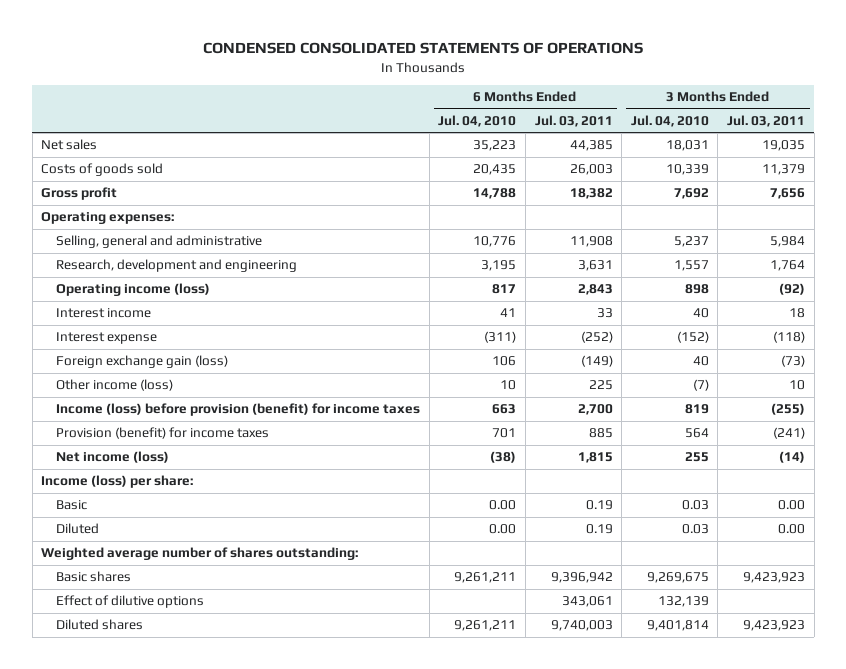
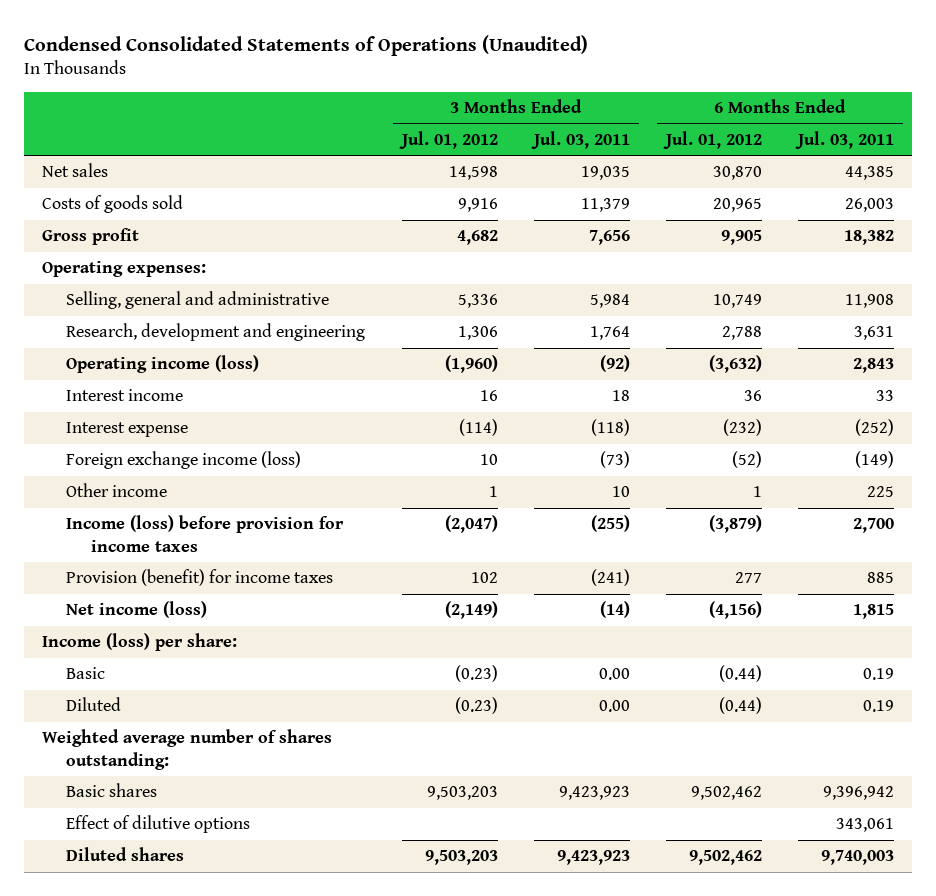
- CONDENSED CONSOLIDATED STATEMENTS OF OPERATIONS
+ Condensed Consolidated Statements of Operations (Unaudited)
- | 6 Months Ended Jul. 04, 2010 | 6 Months Ended Jul. 03, 2011 | 3 Months Ended Jul. 04, 2010 | 3 Months Ended Jul. 03, 2011
+ | 3 Months Ended Jul. 01, 2012 | 3 Months Ended Jul. 03, 2011 | 6 Months Ended Jul. 01, 2012 | 6 Months Ended Jul. 03, 2011
- Foreign exchange gain (loss) | 106 | (149) | 40 | (73)
- Other income (loss) | 10 | 225 | (7) | 10
- Income (loss) before provision (benefit) for income taxes | 663 | 2,700 | 819 | (255)
+ Foreign exchange income (loss) | 10 | (73) | (52) | (149)
+ Other income | 1 | 10 | 1 | 225
+ Income (loss) before provision for income taxes | (2,047) | (255) | (3,879) | 2,700

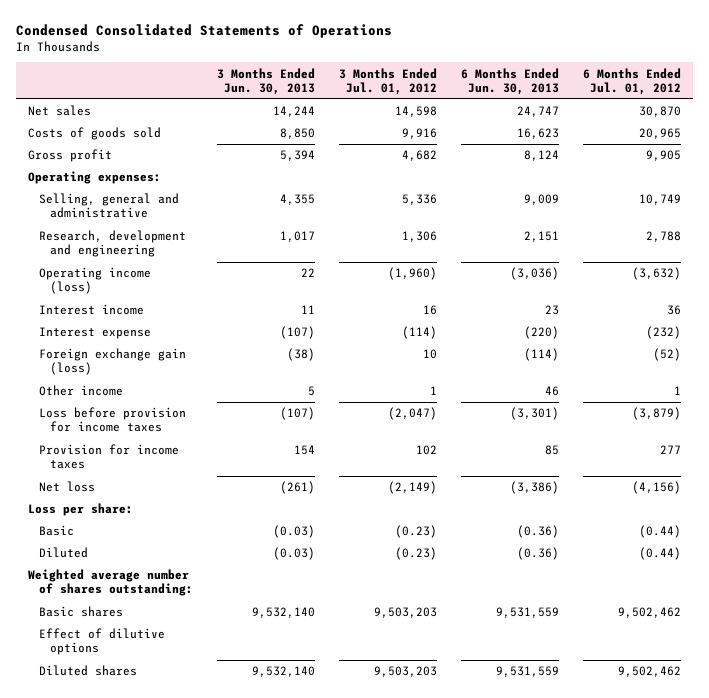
- Condensed Consolidated Statements of Operations (Unaudited)
+ Condensed Consolidated Statements of Operations
- | 3 Months Ended Jul. 01, 2012 | 3 Months Ended Jul. 03, 2011 | 6 Months Ended Jul. 01, 2012 | 6 Months Ended Jul. 03, 2011
+ | 3 Months Ended Jun. 30, 2013 | 3 Months Ended Jul. 01, 2012 | 6 Months Ended Jun. 30, 2013 | 6 Months Ended Jul. 01, 2012
- Foreign exchange income (loss) | 10 | (73) | (52) | (149)
+ Foreign exchange gain (loss) | (38) | 10 | (114) | (52)
- Income (loss) before provision for income taxes | (2,047) | (255) | (3,879) | 2,700
- Provision (benefit) for income taxes | 102 | (241) | 277 | 885
- Net income (loss) | (2,149) | (14) | (4,156) | 1,815
- Income (loss) per share:
+ Loss before provision for income taxes | (107) | (2,047) | (3,301) | (3,879)
+ Provision for income taxes | 154 | 102 | 85 | 277
+ Net loss | (261) | (2,149) | (3,386) | (4,156)
+ Loss per share:

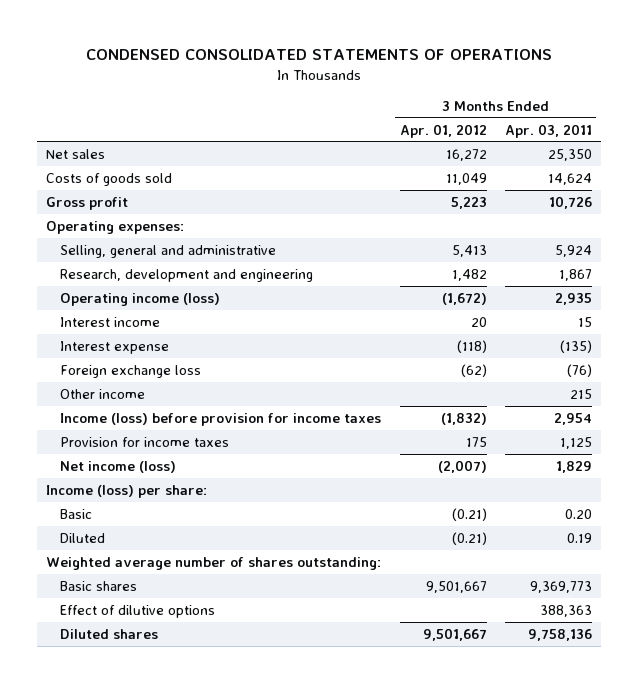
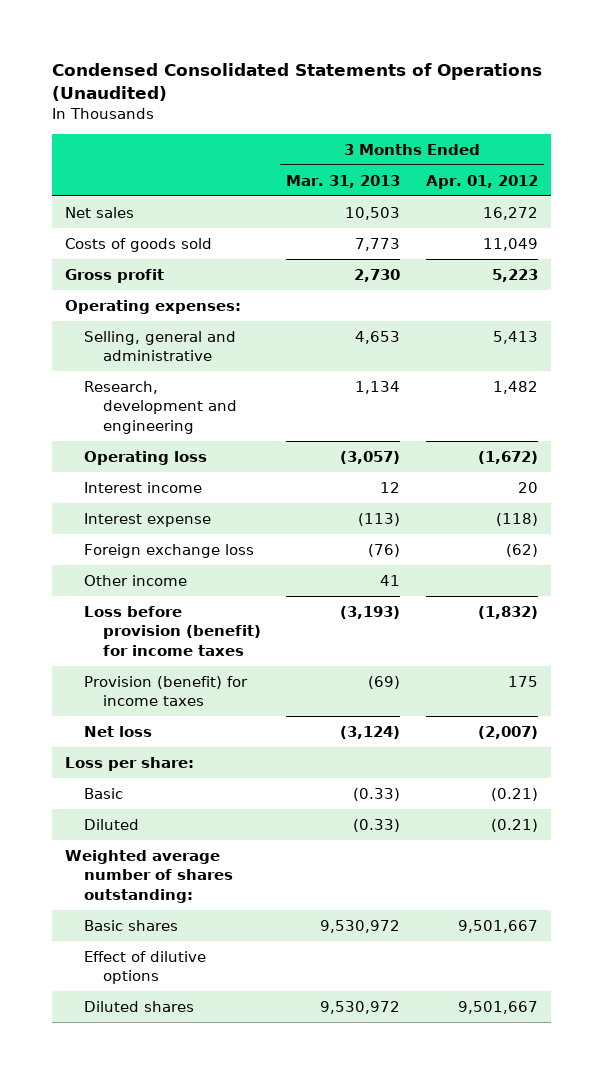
- CONDENSED CONSOLIDATED STATEMENTS OF OPERATIONS
+ Condensed Consolidated Statements of Operations (Unaudited)
- | 3 Months Ended Apr. 01, 2012 | 3 Months Ended Apr. 03, 2011
+ | 3 Months Ended Mar. 31, 2013 | 3 Months Ended Apr. 01, 2012
- Operating income (loss) | (1,672) | 2,935
+ Operating loss | (3,057) | (1,672)
- Income (loss) before provision for income taxes | (1,832) | 2,954
- Provision for income taxes | 175 | 1,125
- Net income (loss) | (2,007) | 1,829
- Income (loss) per share:
+ Loss before provision (benefit) for income taxes | (3,193) | (1,832)
+ Provision (benefit) for income taxes | (69) | 175
+ Net loss | (3,124) | (2,007)
+ Loss per share:

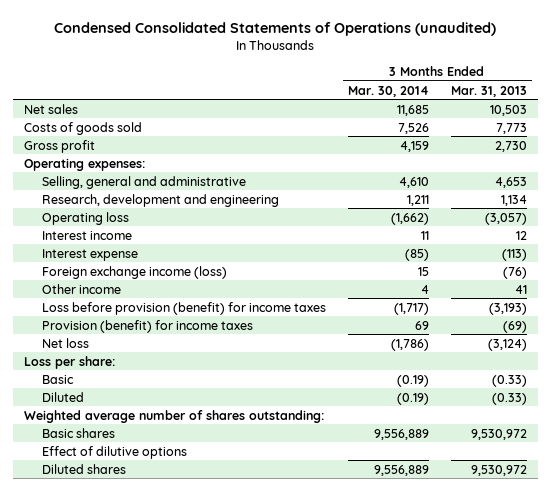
- Condensed Consolidated Statements of Operations (Unaudited)
+ Condensed Consolidated Statements of Operations (unaudited)
- | 3 Months Ended Mar. 31, 2013 | 3 Months Ended Apr. 01, 2012
+ | 3 Months Ended Mar. 30, 2014 | 3 Months Ended Mar. 31, 2013
- Foreign exchange loss | (76) | (62)
+ Foreign exchange income (loss) | 15 | (76)

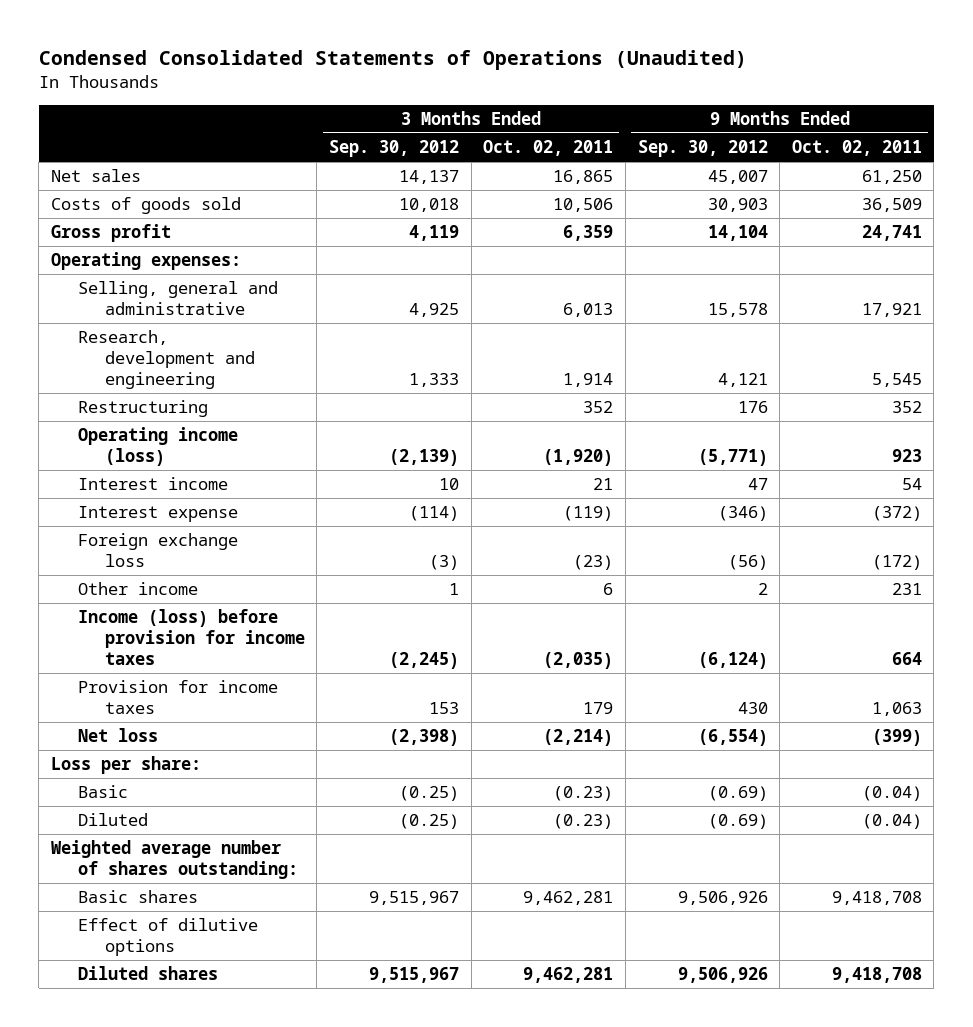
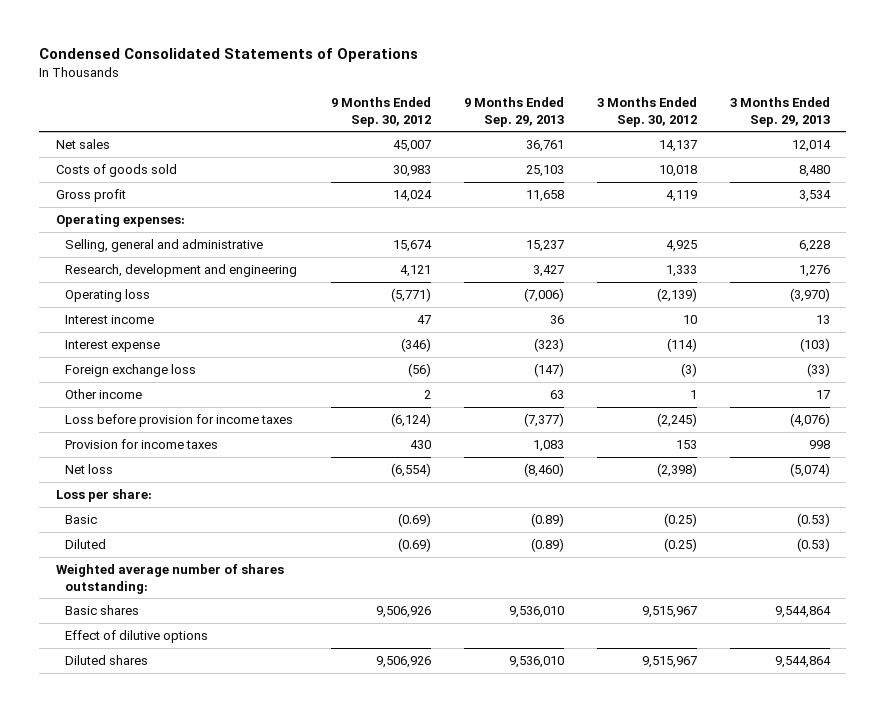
- Condensed Consolidated Statements of Operations (Unaudited)
+ Condensed Consolidated Statements of Operations
- | 3 Months Ended Sep. 30, 2012 | 3 Months Ended Oct. 02, 2011 | 9 Months Ended Sep. 30, 2012 | 9 Months Ended Oct. 02, 2011
+ | 9 Months Ended Sep. 30, 2012 | 9 Months Ended Sep. 29, 2013 | 3 Months Ended Sep. 30, 2012 | 3 Months Ended Sep. 29, 2013
- Costs of goods sold | 10,018 | 10,506 | 30,903 | 36,509
- Gross profit | 4,119 | 6,359 | 14,104 | 24,741
+ Costs of goods sold | 30,983 | 25,103 | 10,018 | 8,480
+ Gross profit | 14,024 | 11,658 | 4,119 | 3,534
- Selling, general and administrative | 4,925 | 6,013 | 15,578 | 17,921
+ Selling, general and administrative | 15,674 | 15,237 | 4,925 | 6,228
- Restructuring | | 352 | 176 | 352
- Operating income (loss) | (2,139) | (1,920) | (5,771) | 923
+ Operating loss | (5,771) | (7,006) | (2,139) | (3,970)
- Income (loss) before provision for income taxes | (2,245) | (2,035) | (6,124) | 664
+ Loss before provision for income taxes | (6,124) | (7,377) | (2,245) | (4,076)

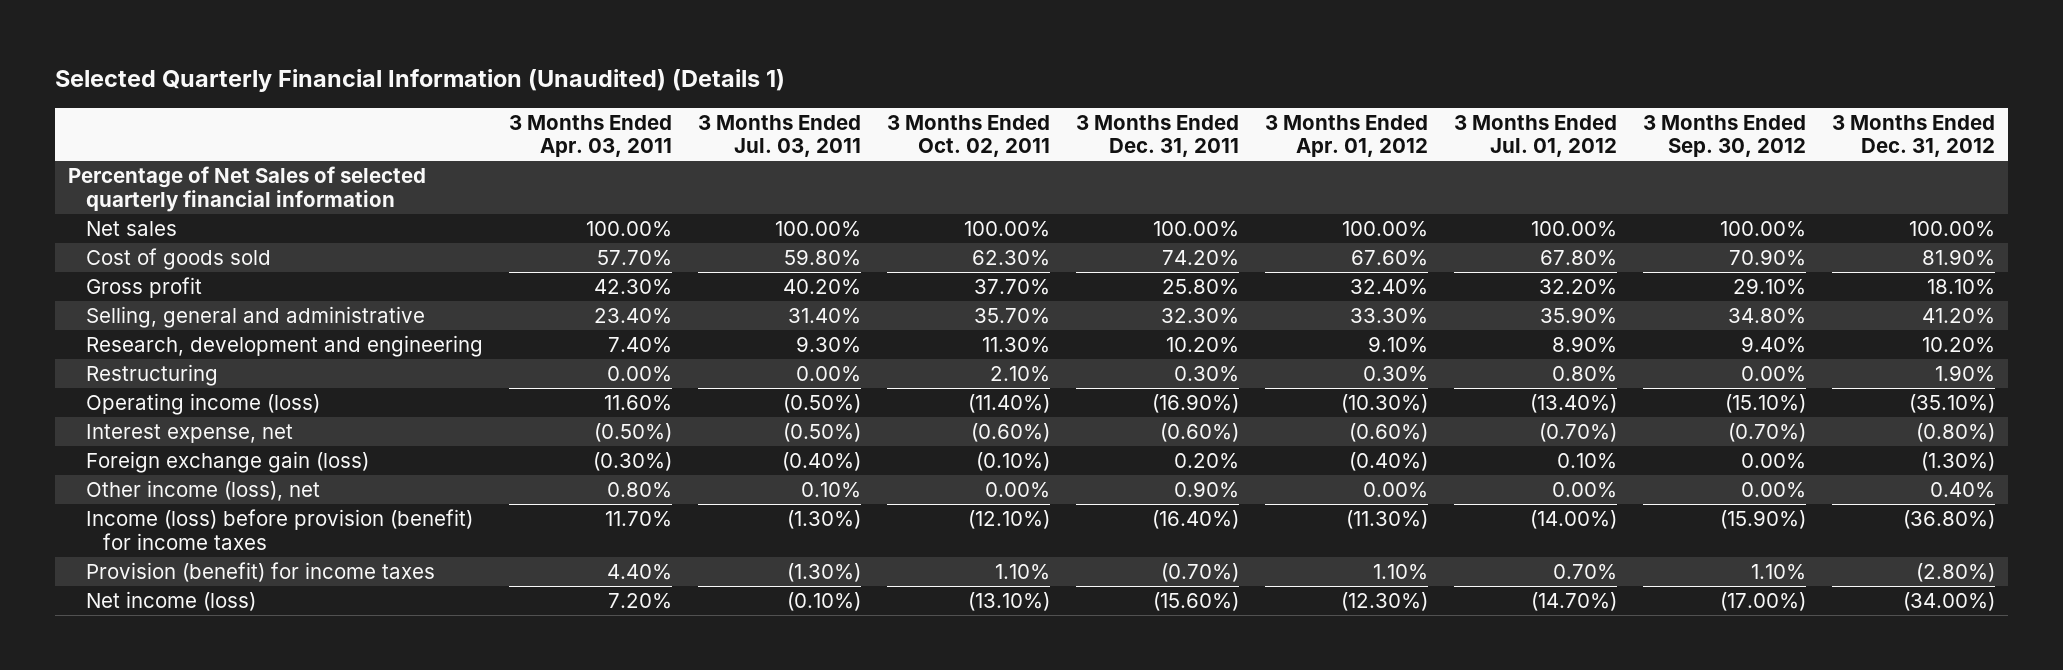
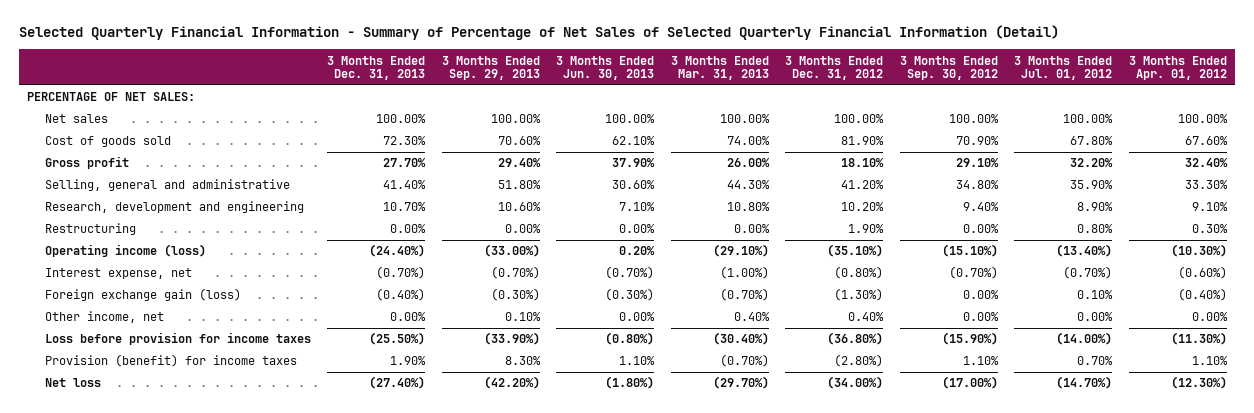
- Selected Quarterly Financial Information (Unaudited) (Details 1)
+ Selected Quarterly Financial Information - Summary of Percentage of Net Sales of Selected Quarterly Financial Information (Detail)
- | 3 Months Ended Apr. 03, 2011 | 3 Months Ended Jul. 03, 2011 | 3 Months Ended Oct. 02, 2011 | 3 Months Ended Dec. 31, 2011 | 3 Months Ended Apr. 01, 2012 | 3 Months Ended Jul. 01, 2012 | 3 Months Ended Sep. 30, 2012 | 3 Months Ended Dec. 31, 2012
+ | 3 Months Ended Dec. 31, 2013 | 3 Months Ended Sep. 29, 2013 | 3 Months Ended Jun. 30, 2013 | 3 Months Ended Mar. 31, 2013 | 3 Months Ended Dec. 31, 2012 | 3 Months Ended Sep. 30, 2012 | 3 Months Ended Jul. 01, 2012 | 3 Months Ended Apr. 01, 2012
- Percentage of Net Sales of selected quarterly financial information
+ PERCENTAGE OF NET SALES:
- Other income (loss), net | 0.80% | 0.10% | 0.00% | 0.90% | 0.00% | 0.00% | 0.00% | 0.40%
- Income (loss) before provision (benefit) for income taxes | 11.70% | (1.30%) | (12.10%) | (16.40%) | (11.30%) | (14.00%) | (15.90%) | (36.80%)
+ Other income, net | 0.00% | 0.10% | 0.00% | 0.40% | 0.40% | 0.00% | 0.00% | 0.00%
+ Loss before provision for income taxes | (25.50%) | (33.90%) | (0.80%) | (30.40%) | (36.80%) | (15.90%) | (14.00%) | (11.30%)
- Net income (loss) | 7.20% | (0.10%) | (13.10%) | (15.60%) | (12.30%) | (14.70%) | (17.00%) | (34.00%)
+ Net loss | (27.40%) | (42.20%) | (1.80%) | (29.70%) | (34.00%) | (17.00%) | (14.70%) | (12.30%)

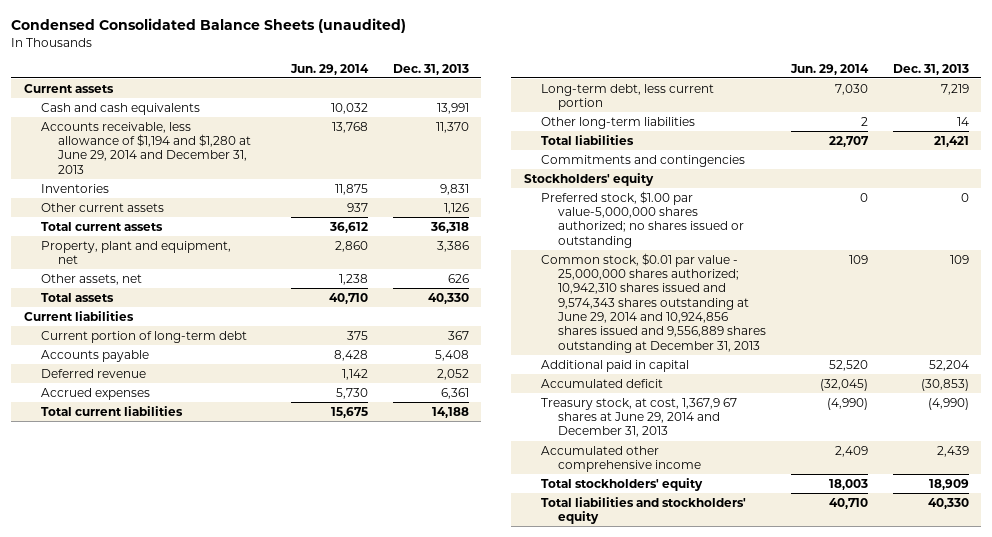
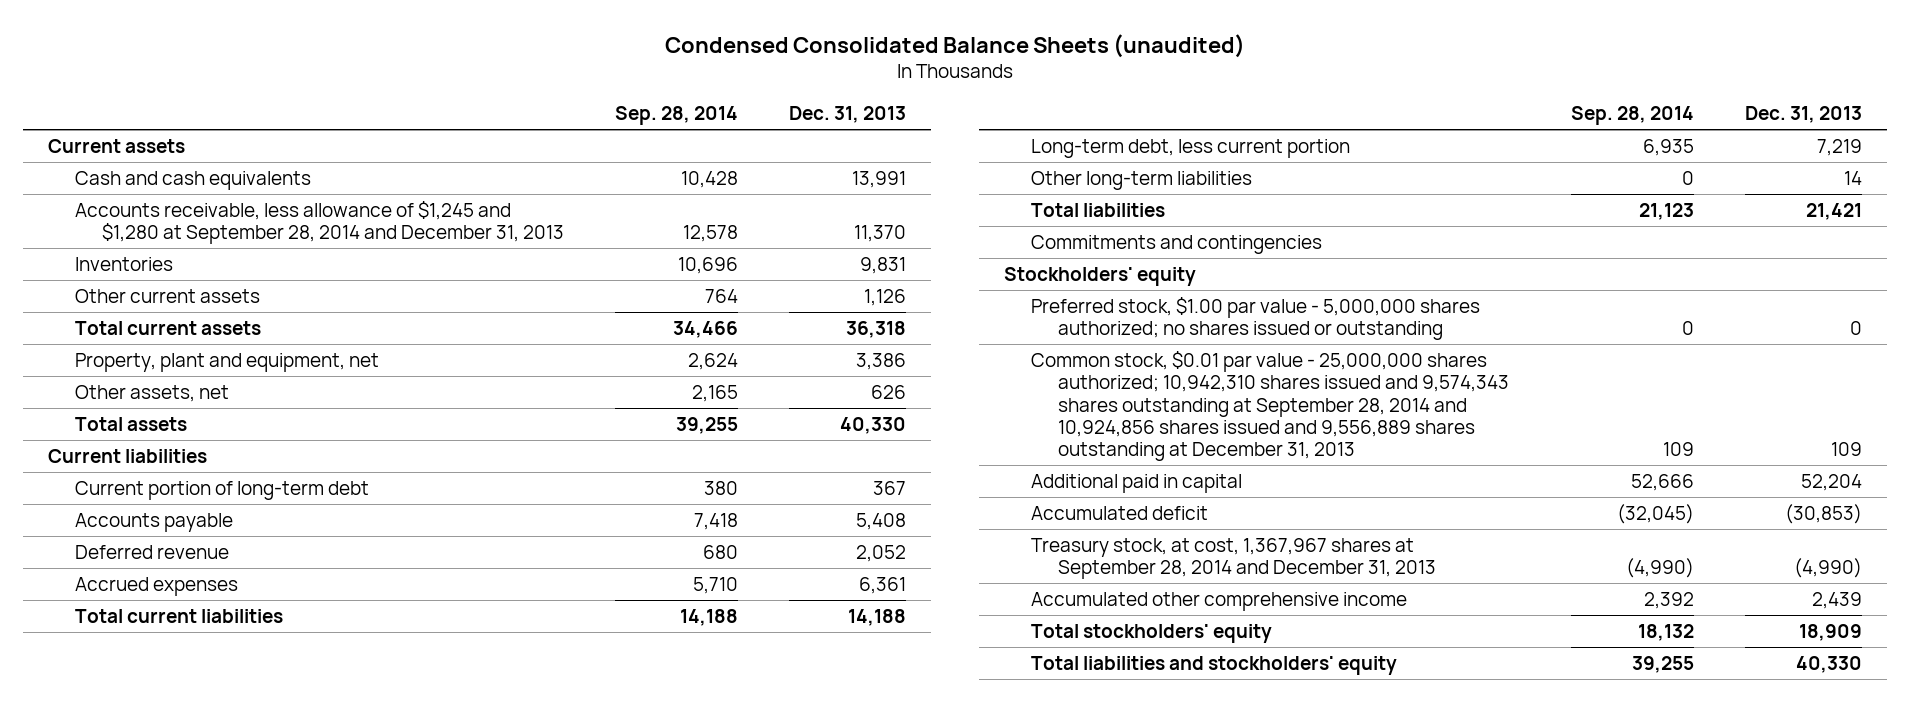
- | Jun. 29, 2014 | Dec. 31, 2013
+ | Sep. 28, 2014 | Dec. 31, 2013
- Accounts receivable, less allowance of $1,194 and $1,280 at June 29, 2014 and December 31, 2013 | 13,768 | 11,370
+ Accounts receivable, less allowance of $1,245 and $1,280 at September 28, 2014 and December 31, 2013 | 12,578 | 11,370
- Preferred stock, $1.00 par value-5,000,000 shares authorized; no shares issued or outstanding | 0 | 0
- Common stock, $0.01 par value - 25,000,000 shares authorized; 10,942,310 shares issued and 9,574,343 shares outstanding at June 29, 2014 and 10,924,856 shares issued and 9,556,889 shares outstanding at December 31, 2013 | 109 | 109
+ Preferred stock, $1.00 par value - 5,000,000 shares authorized; no shares issued or outstanding | 0 | 0
+ Common stock, $0.01 par value - 25,000,000 shares authorized; 10,942,310 shares issued and 9,574,343 shares outstanding at September 28, 2014 and 10,924,856 shares issued and 9,556,889 shares outstanding at December 31, 2013 | 109 | 109
- Treasury stock, at cost, 1,367,9 67 shares at June 29, 2014 and December 31, 2013 | (4,990) | (4,990)
+ Treasury stock, at cost, 1,367,967 shares at September 28, 2014 and December 31, 2013 | (4,990) | (4,990)

